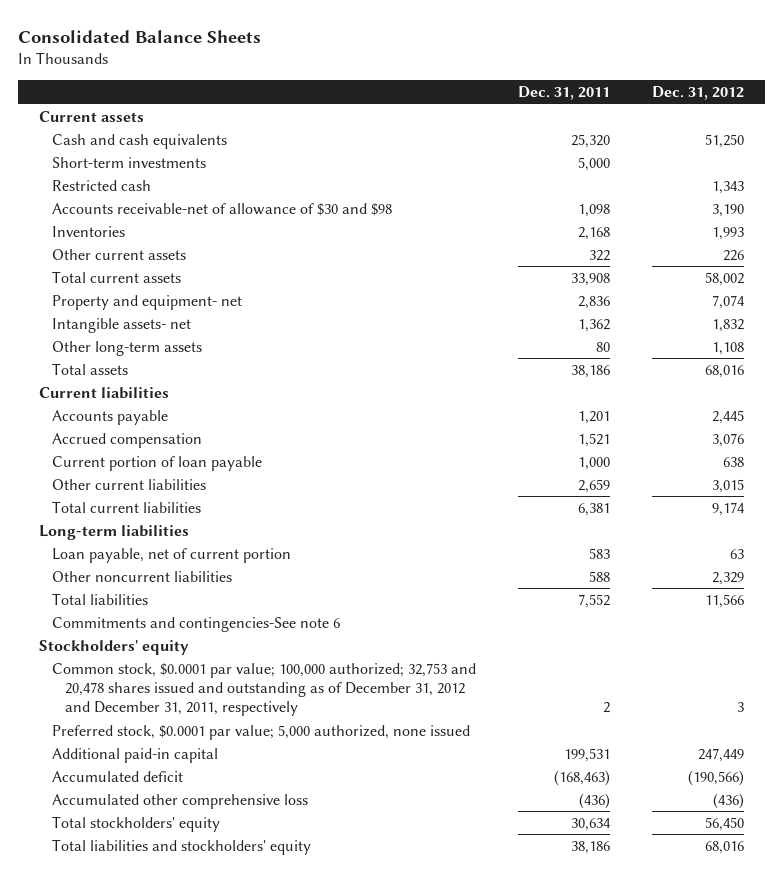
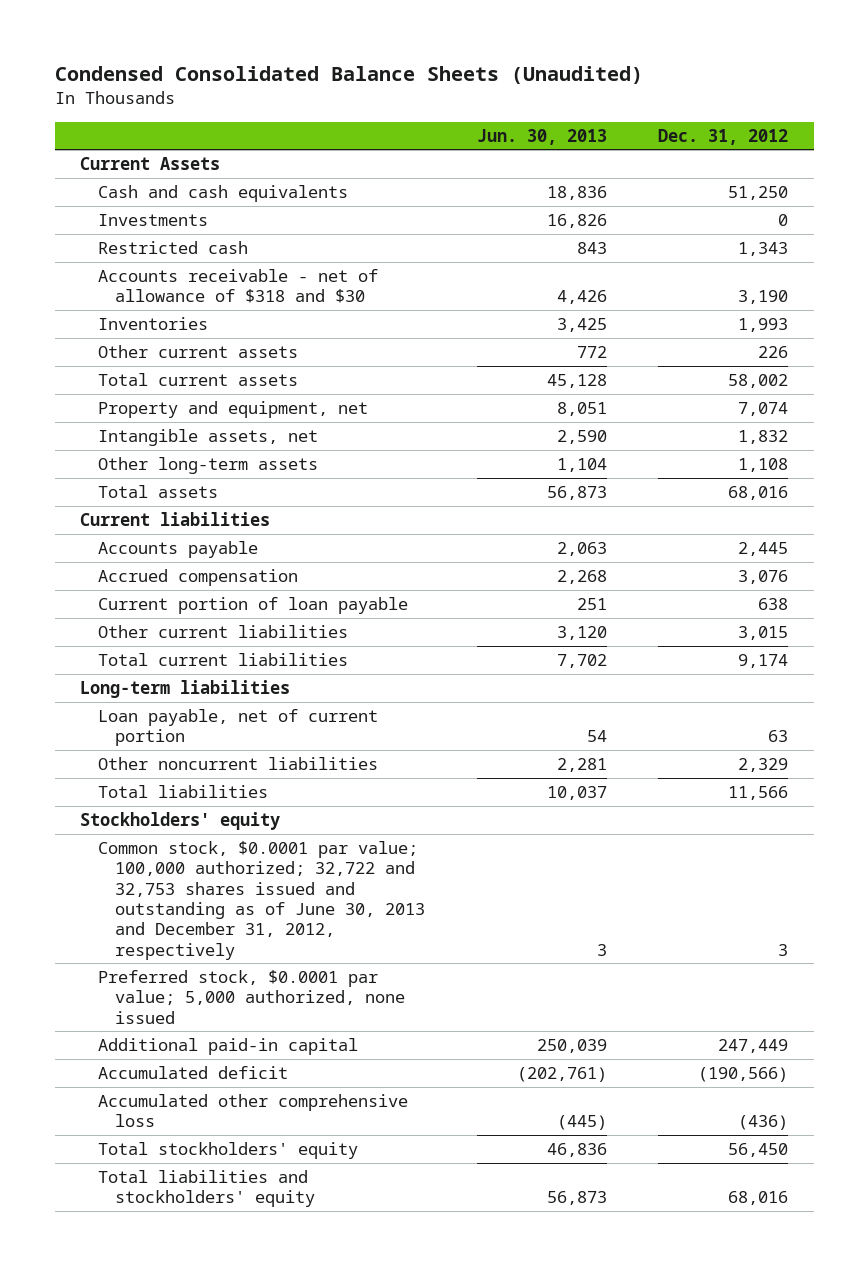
- Consolidated Balance Sheets
+ Condensed Consolidated Balance Sheets (Unaudited)
- | Dec. 31, 2011 | Dec. 31, 2012
+ | Jun. 30, 2013 | Dec. 31, 2012
- Current assets
+ Current Assets
- Short-term investments | 5,000 |
+ Investments | 16,826 | 0
- Accounts receivable-net of allowance of $30 and $98 | 1,098 | 3,190
+ Accounts receivable - net of allowance of $318 and $30 | 4,426 | 3,190
- Property and equipment- net | 2,836 | 7,074
- Intangible assets- net | 1,362 | 1,832
+ Property and equipment, net | 8,051 | 7,074
+ Intangible assets, net | 2,590 | 1,832
- Commitments and contingencies-See note 6
- Common stock, $0.0001 par value; 100,000 authorized; 32,753 and 20,478 shares issued and outstanding as of December 31, 2012 and December 31, 2011, respectively | 2 | 3
+ Common stock, $0.0001 par value; 100,000 authorized; 32,722 and 32,753 shares issued and outstanding as of June 30, 2013 and December 31, 2012, respectively | 3 | 3

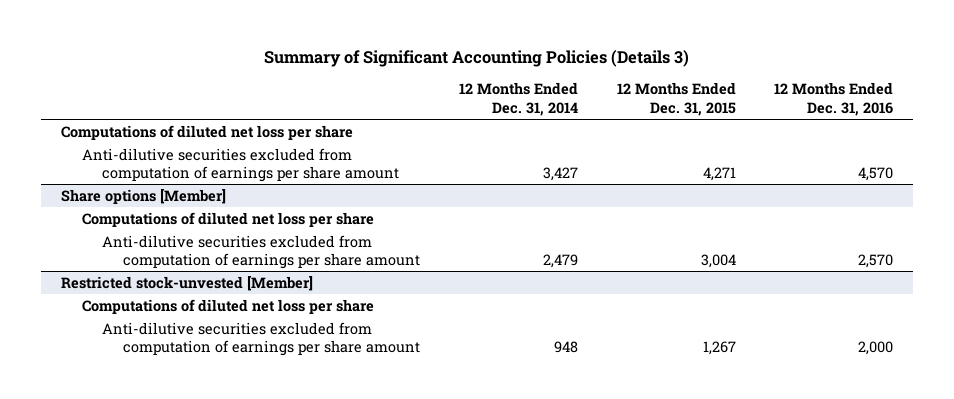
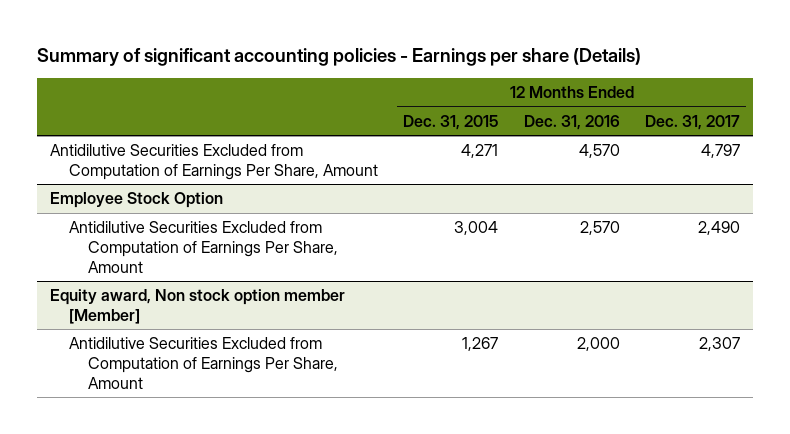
- Summary of Significant Accounting Policies (Details 3)
+ Summary of significant accounting policies - Earnings per share (Details)
- | 12 Months Ended Dec. 31, 2014 | 12 Months Ended Dec. 31, 2015 | 12 Months Ended Dec. 31, 2016
+ | 12 Months Ended Dec. 31, 2015 | 12 Months Ended Dec. 31, 2016 | 12 Months Ended Dec. 31, 2017
- Computations of diluted net loss per share
- Anti-dilutive securities excluded from computation of earnings per share amount | 3,427 | 4,271 | 4,570
- Share options [Member]
- Computations of diluted net loss per share
- Anti-dilutive securities excluded from computation of earnings per share amount | 2,479 | 3,004 | 2,570
- Restricted stock-unvested [Member]
- Computations of diluted net loss per share
- Anti-dilutive securities excluded from computation of earnings per share amount | 948 | 1,267 | 2,000
+ Antidilutive Securities Excluded from Computation of Earnings Per Share, Amount | 4,271 | 4,570 | 4,797
+ Employee Stock Option
+ Antidilutive Securities Excluded from Computation of Earnings Per Share, Amount | 3,004 | 2,570 | 2,490
+ Equity award, Non stock option member [Member]
+ Antidilutive Securities Excluded from Computation of Earnings Per Share, Amount | 1,267 | 2,000 | 2,307

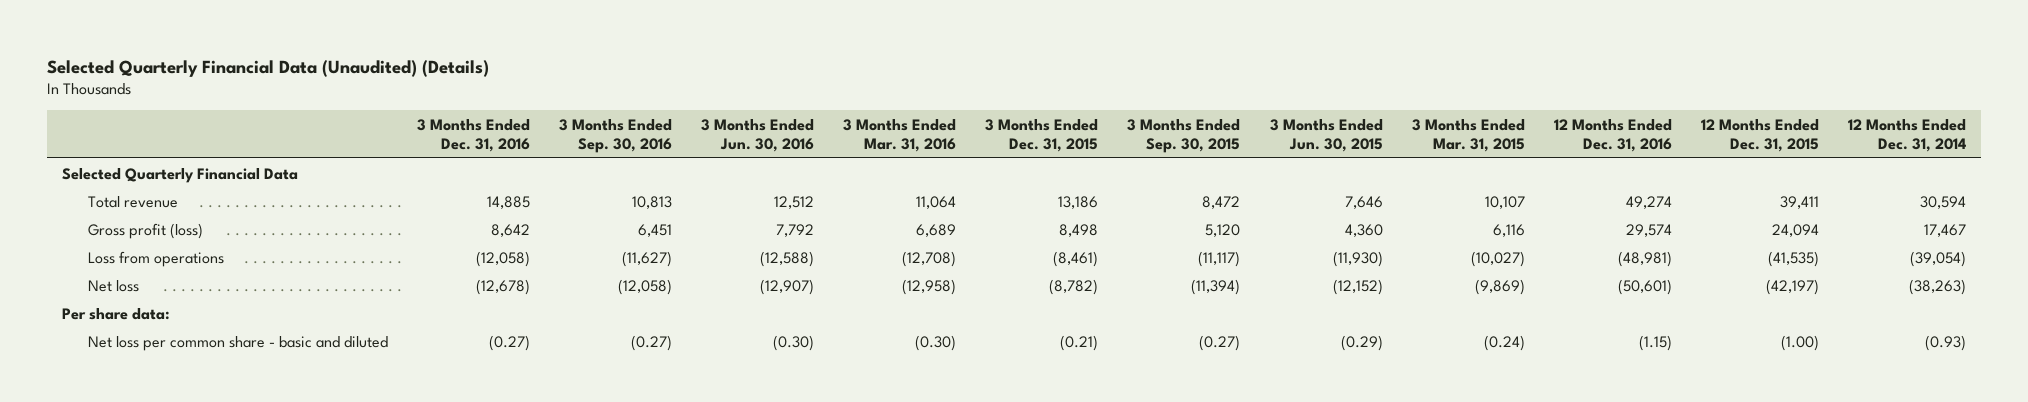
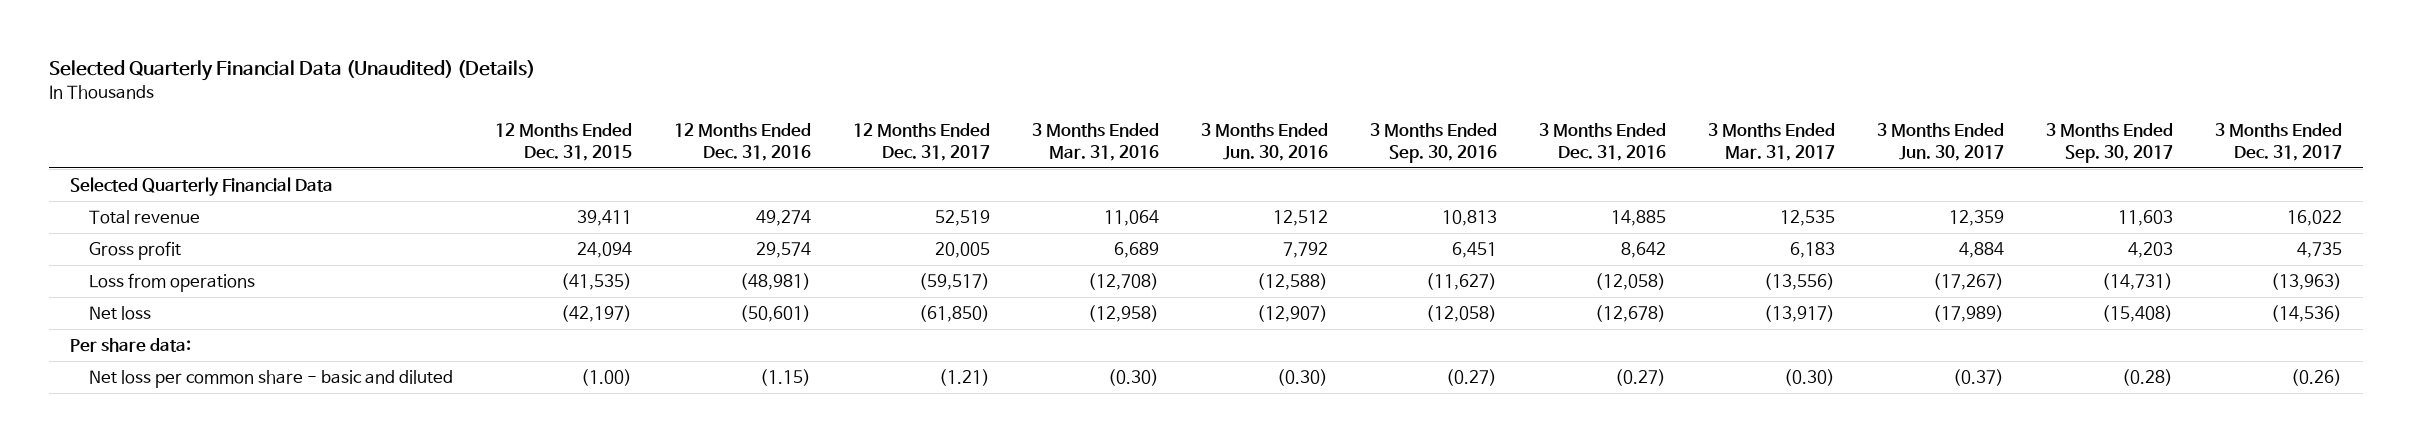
- | 3 Months Ended Dec. 31, 2016 | 3 Months Ended Sep. 30, 2016 | 3 Months Ended Jun. 30, 2016 | 3 Months Ended Mar. 31, 2016 | 3 Months Ended Dec. 31, 2015 | 3 Months Ended Sep. 30, 2015 | 3 Months Ended Jun. 30, 2015 | 3 Months Ended Mar. 31, 2015 | 12 Months Ended Dec. 31, 2016 | 12 Months Ended Dec. 31, 2015 | 12 Months Ended Dec. 31, 2014
+ | 12 Months Ended Dec. 31, 2015 | 12 Months Ended Dec. 31, 2016 | 12 Months Ended Dec. 31, 2017 | 3 Months Ended Mar. 31, 2016 | 3 Months Ended Jun. 30, 2016 | 3 Months Ended Sep. 30, 2016 | 3 Months Ended Dec. 31, 2016 | 3 Months Ended Mar. 31, 2017 | 3 Months Ended Jun. 30, 2017 | 3 Months Ended Sep. 30, 2017 | 3 Months Ended Dec. 31, 2017
- Gross profit (loss) | 8,642 | 6,451 | 7,792 | 6,689 | 8,498 | 5,120 | 4,360 | 6,116 | 29,574 | 24,094 | 17,467
+ Gross profit | 24,094 | 29,574 | 20,005 | 6,689 | 7,792 | 6,451 | 8,642 | 6,183 | 4,884 | 4,203 | 4,735

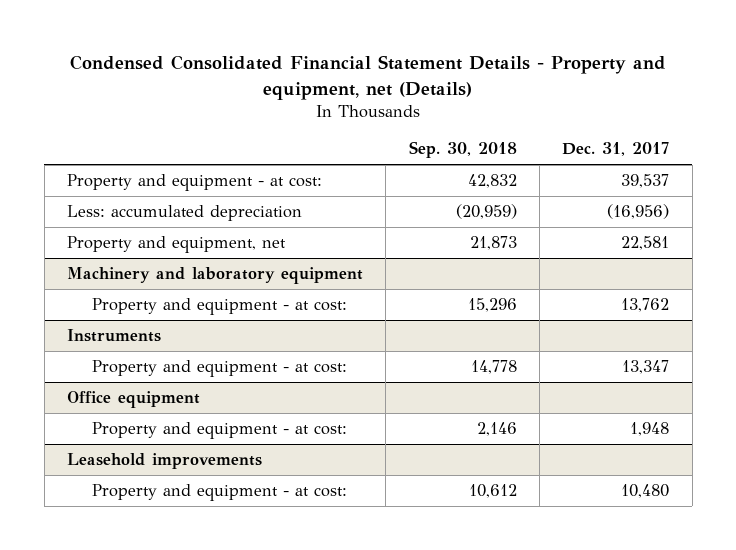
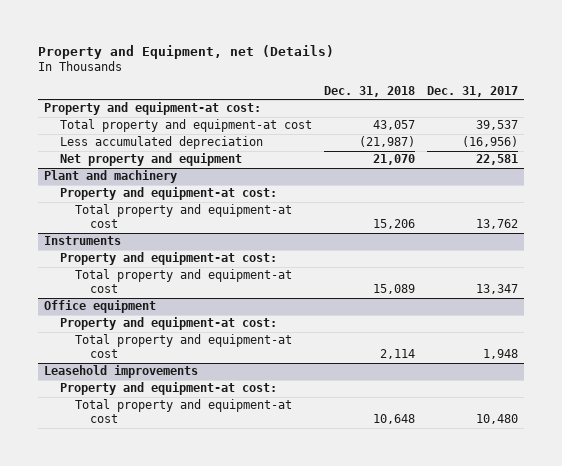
- Condensed Consolidated Financial Statement Details - Property and equipment, net (Details)
+ Property and Equipment, net (Details)
- | Sep. 30, 2018 | Dec. 31, 2017
+ | Dec. 31, 2018 | Dec. 31, 2017
- Property and equipment - at cost: | 42,832 | 39,537
- Less: accumulated depreciation | (20,959) | (16,956)
- Property and equipment, net | 21,873 | 22,581
- Machinery and laboratory equipment
- Property and equipment - at cost: | 15,296 | 13,762
+ Property and equipment-at cost:
+ Total property and equipment-at cost | 43,057 | 39,537
+ Less accumulated depreciation | (21,987) | (16,956)
+ Net property and equipment | 21,070 | 22,581
+ Plant and machinery
+ Property and equipment-at cost:
+ Total property and equipment-at cost | 15,206 | 13,762
@ Instruments
- Property and equipment - at cost: | 14,778 | 13,347
+ Property and equipment-at cost:
+ Total property and equipment-at cost | 15,089 | 13,347
@ Office equipment
- Property and equipment - at cost: | 2,146 | 1,948
+ Property and equipment-at cost:
+ Total property and equipment-at cost | 2,114 | 1,948
@ Leasehold improvements
- Property and equipment - at cost: | 10,612 | 10,480
+ Property and equipment-at cost:
+ Total property and equipment-at cost | 10,648 | 10,480

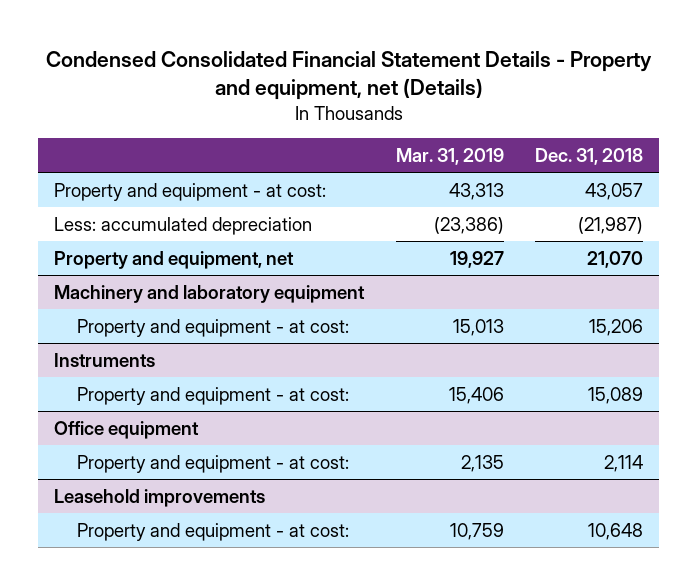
- Property and Equipment, net (Details)
+ Condensed Consolidated Financial Statement Details - Property and equipment, net (Details)
- | Dec. 31, 2018 | Dec. 31, 2017
+ | Mar. 31, 2019 | Dec. 31, 2018
- Property and equipment-at cost:
- Total property and equipment-at cost | 43,057 | 39,537
- Less accumulated depreciation | (21,987) | (16,956)
- Net property and equipment | 21,070 | 22,581
- Plant and machinery
- Property and equipment-at cost:
- Total property and equipment-at cost | 15,206 | 13,762
+ Property and equipment - at cost: | 43,313 | 43,057
+ Less: accumulated depreciation | (23,386) | (21,987)
+ Property and equipment, net | 19,927 | 21,070
+ Machinery and laboratory equipment
+ Property and equipment - at cost: | 15,013 | 15,206
@ Instruments
- Property and equipment-at cost:
- Total property and equipment-at cost | 15,089 | 13,347
+ Property and equipment - at cost: | 15,406 | 15,089
@ Office equipment
- Property and equipment-at cost:
- Total property and equipment-at cost | 2,114 | 1,948
+ Property and equipment - at cost: | 2,135 | 2,114
@ Leasehold improvements
- Property and equipment-at cost:
- Total property and equipment-at cost | 10,648 | 10,480
+ Property and equipment - at cost: | 10,759 | 10,648

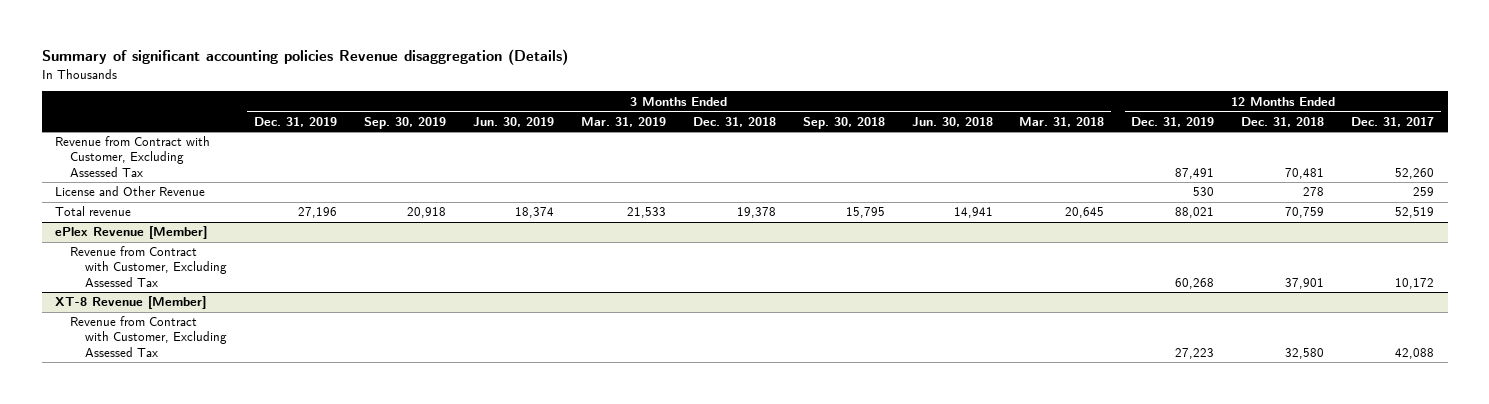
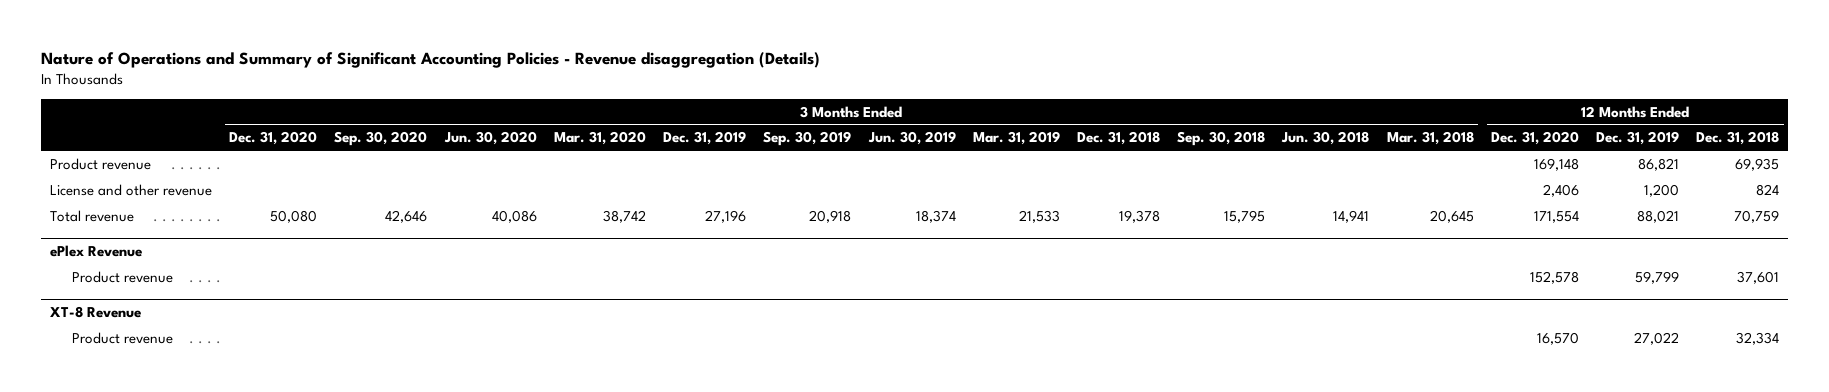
- Summary of significant accounting policies Revenue disaggregation (Details)
+ Nature of Operations and Summary of Significant Accounting Policies - Revenue disaggregation (Details)
- | 3 Months Ended Dec. 31, 2019 | 3 Months Ended Sep. 30, 2019 | 3 Months Ended Jun. 30, 2019 | 3 Months Ended Mar. 31, 2019 | 3 Months Ended Dec. 31, 2018 | 3 Months Ended Sep. 30, 2018 | 3 Months Ended Jun. 30, 2018 | 3 Months Ended Mar. 31, 2018 | 12 Months Ended Dec. 31, 2019 | 12 Months Ended Dec. 31, 2018 | 12 Months Ended Dec. 31, 2017
+ | 3 Months Ended Dec. 31, 2020 | 3 Months Ended Sep. 30, 2020 | 3 Months Ended Jun. 30, 2020 | 3 Months Ended Mar. 31, 2020 | 3 Months Ended Dec. 31, 2019 | 3 Months Ended Sep. 30, 2019 | 3 Months Ended Jun. 30, 2019 | 3 Months Ended Mar. 31, 2019 | 3 Months Ended Dec. 31, 2018 | 3 Months Ended Sep. 30, 2018 | 3 Months Ended Jun. 30, 2018 | 3 Months Ended Mar. 31, 2018 | 12 Months Ended Dec. 31, 2020 | 12 Months Ended Dec. 31, 2019 | 12 Months Ended Dec. 31, 2018
- Revenue from Contract with Customer, Excluding Assessed Tax | | | | | | | | | 87,491 | 70,481 | 52,260
- License and Other Revenue | | | | | | | | | 530 | 278 | 259
+ Product revenue | | | | | | | | | | | | | 169,148 | 86,821 | 69,935
+ License and other revenue | | | | | | | | | | | | | 2,406 | 1,200 | 824
- ePlex Revenue [Member]
- Revenue from Contract with Customer, Excluding Assessed Tax | | | | | | | | | 60,268 | 37,901 | 10,172
- XT-8 Revenue [Member]
- Revenue from Contract with Customer, Excluding Assessed Tax | | | | | | | | | 27,223 | 32,580 | 42,088
+ ePlex Revenue
+ Product revenue | | | | | | | | | | | | | 152,578 | 59,799 | 37,601
+ XT-8 Revenue
+ Product revenue | | | | | | | | | | | | | 16,570 | 27,022 | 32,334

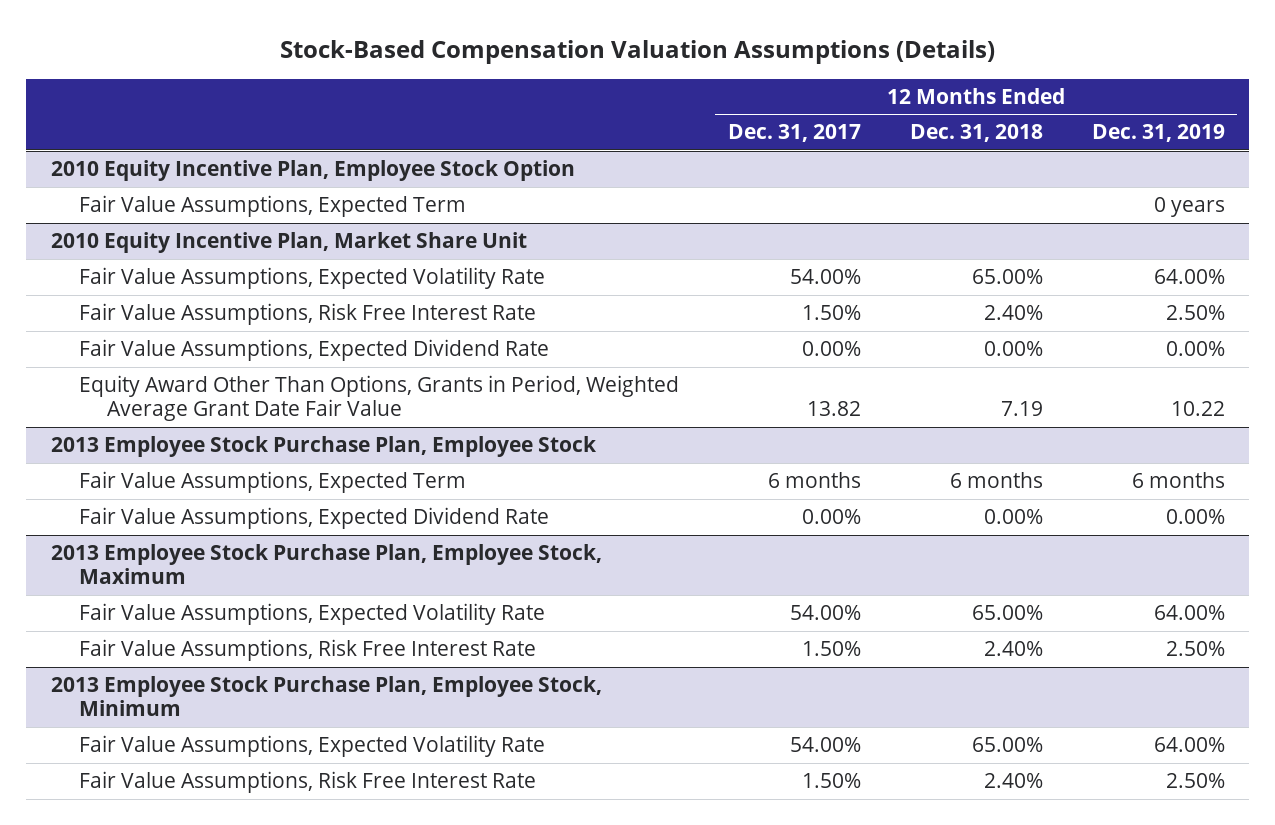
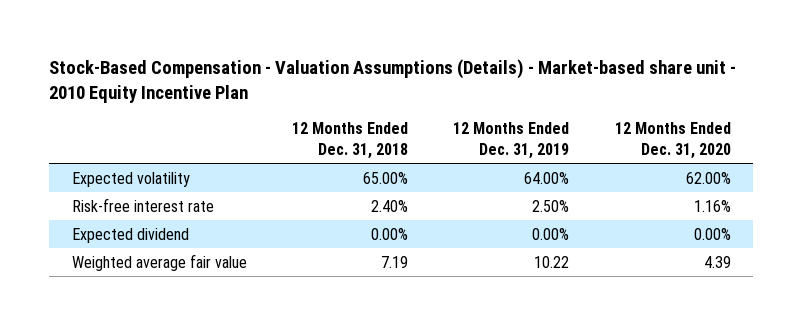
- Stock-Based Compensation Valuation Assumptions (Details)
+ Stock-Based Compensation - Valuation Assumptions (Details) - Market-based share unit - 2010 Equity Incentive Plan
- | 12 Months Ended Dec. 31, 2017 | 12 Months Ended Dec. 31, 2018 | 12 Months Ended Dec. 31, 2019
+ | 12 Months Ended Dec. 31, 2018 | 12 Months Ended Dec. 31, 2019 | 12 Months Ended Dec. 31, 2020
- 2010 Equity Incentive Plan, Employee Stock Option
- Fair Value Assumptions, Expected Term | | | 0 years
- 2010 Equity Incentive Plan, Market Share Unit
- Fair Value Assumptions, Expected Volatility Rate | 54.00% | 65.00% | 64.00%
- Fair Value Assumptions, Risk Free Interest Rate | 1.50% | 2.40% | 2.50%
- Fair Value Assumptions, Expected Dividend Rate | 0.00% | 0.00% | 0.00%
- Equity Award Other Than Options, Grants in Period, Weighted Average Grant Date Fair Value | 13.82 | 7.19 | 10.22
- 2013 Employee Stock Purchase Plan, Employee Stock
- Fair Value Assumptions, Expected Term | 6 months | 6 months | 6 months
- Fair Value Assumptions, Expected Dividend Rate | 0.00% | 0.00% | 0.00%
- 2013 Employee Stock Purchase Plan, Employee Stock, Maximum
- Fair Value Assumptions, Expected Volatility Rate | 54.00% | 65.00% | 64.00%
- Fair Value Assumptions, Risk Free Interest Rate | 1.50% | 2.40% | 2.50%
- 2013 Employee Stock Purchase Plan, Employee Stock, Minimum
- Fair Value Assumptions, Expected Volatility Rate | 54.00% | 65.00% | 64.00%
- Fair Value Assumptions, Risk Free Interest Rate | 1.50% | 2.40% | 2.50%
+ Expected volatility | 65.00% | 64.00% | 62.00%
+ Risk-free interest rate | 2.40% | 2.50% | 1.16%
+ Expected dividend | 0.00% | 0.00% | 0.00%
+ Weighted average fair value | 7.19 | 10.22 | 4.39

